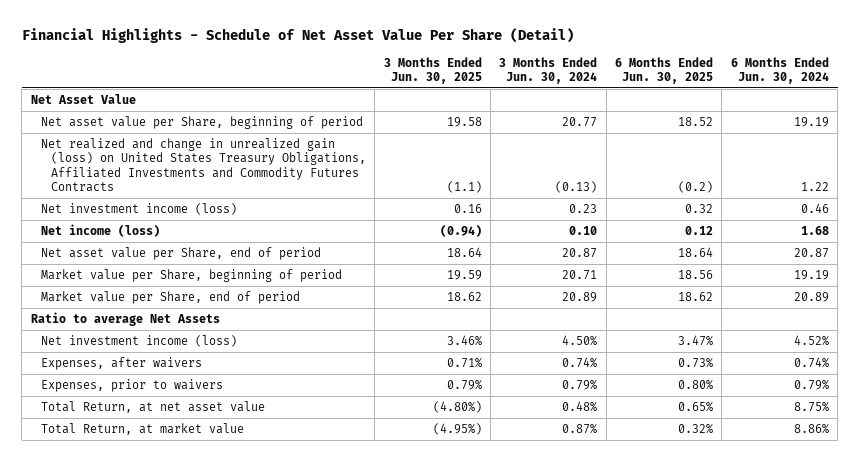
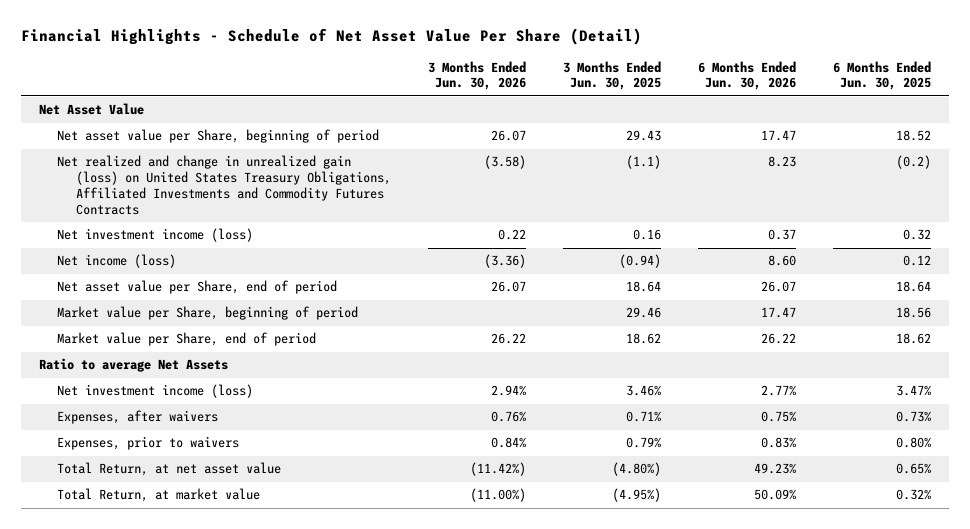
- | 3 Months Ended Jun. 30, 2025 | 3 Months Ended Jun. 30, 2024 | 6 Months Ended Jun. 30, 2025 | 6 Months Ended Jun. 30, 2024
+ | 3 Months Ended Jun. 30, 2026 | 3 Months Ended Jun. 30, 2025 | 6 Months Ended Jun. 30, 2026 | 6 Months Ended Jun. 30, 2025
- Net asset value per Share, beginning of period | 19.58 | 20.77 | 18.52 | 19.19
+ Net asset value per Share, beginning of period | 26.07 | 29.43 | 17.47 | 18.52
- Market value per Share, beginning of period | 19.59 | 20.71 | 18.56 | 19.19
+ Market value per Share, beginning of period | | 29.46 | 17.47 | 18.56

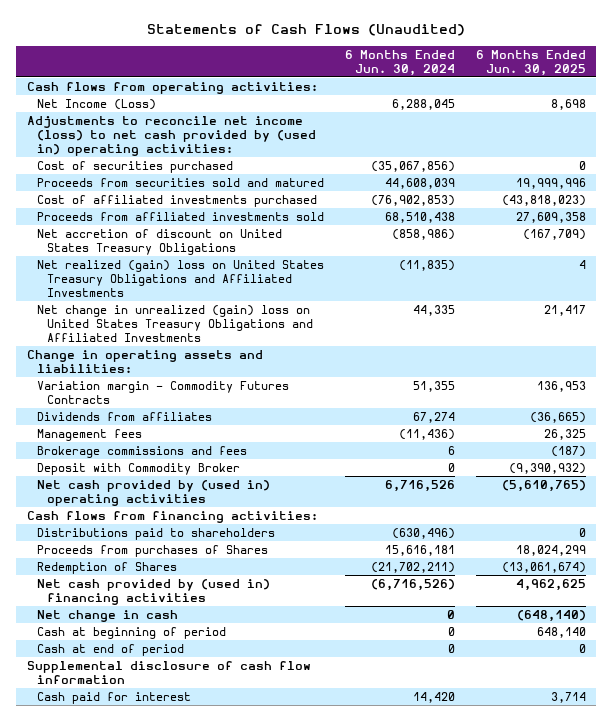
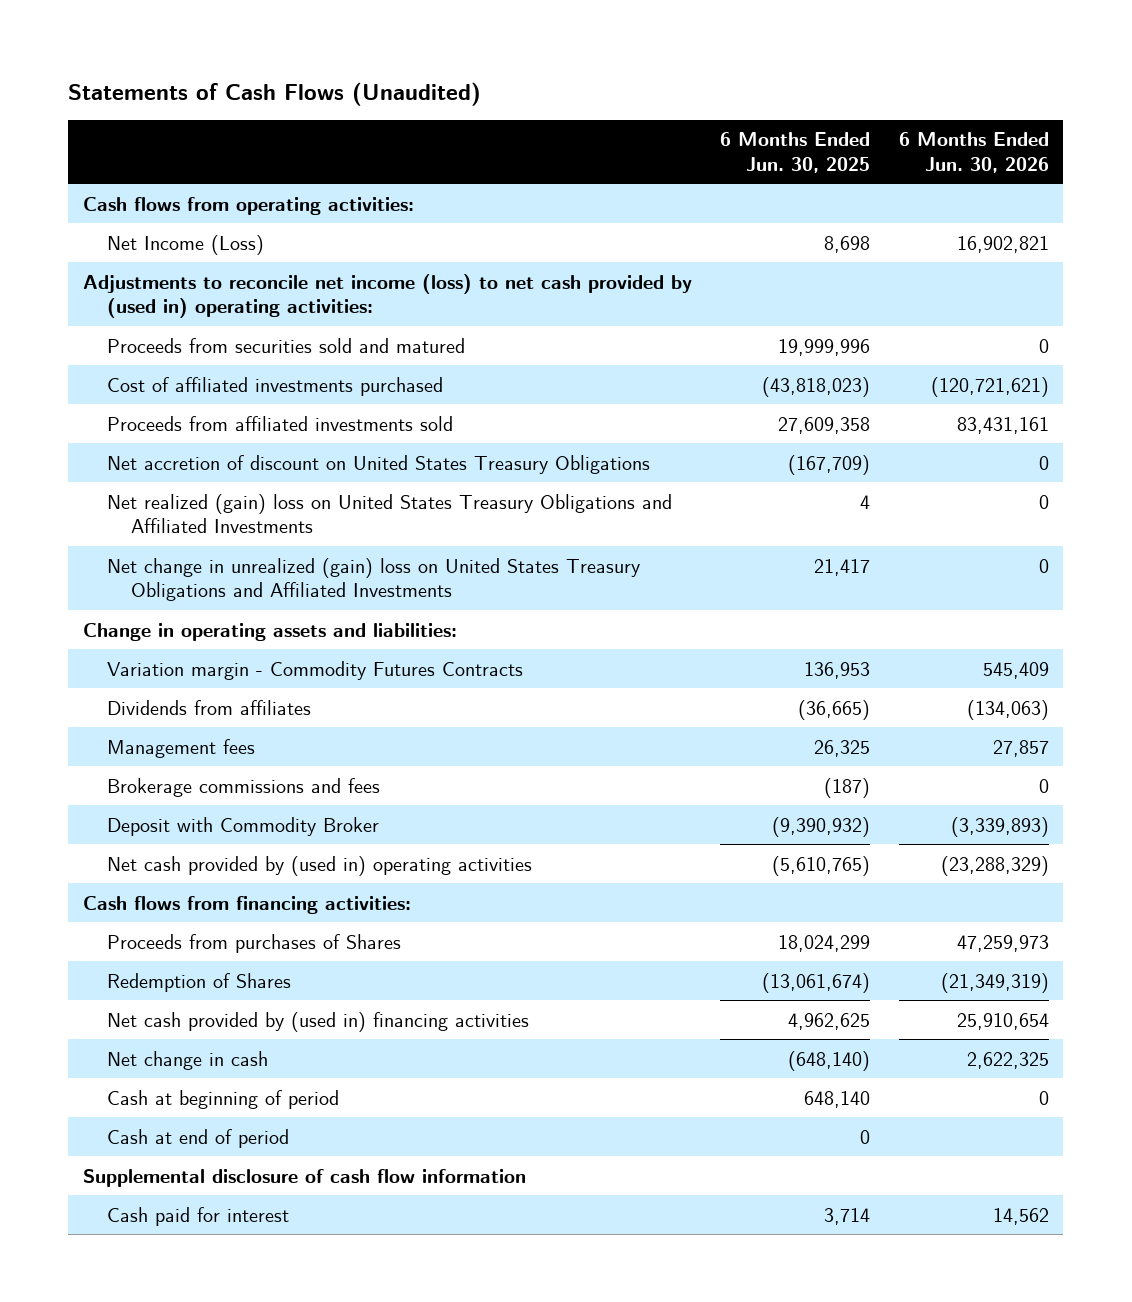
- | 6 Months Ended Jun. 30, 2024 | 6 Months Ended Jun. 30, 2025
+ | 6 Months Ended Jun. 30, 2025 | 6 Months Ended Jun. 30, 2026
- Cost of securities purchased | (35,067,856) | 0
- Distributions paid to shareholders | (630,496) | 0

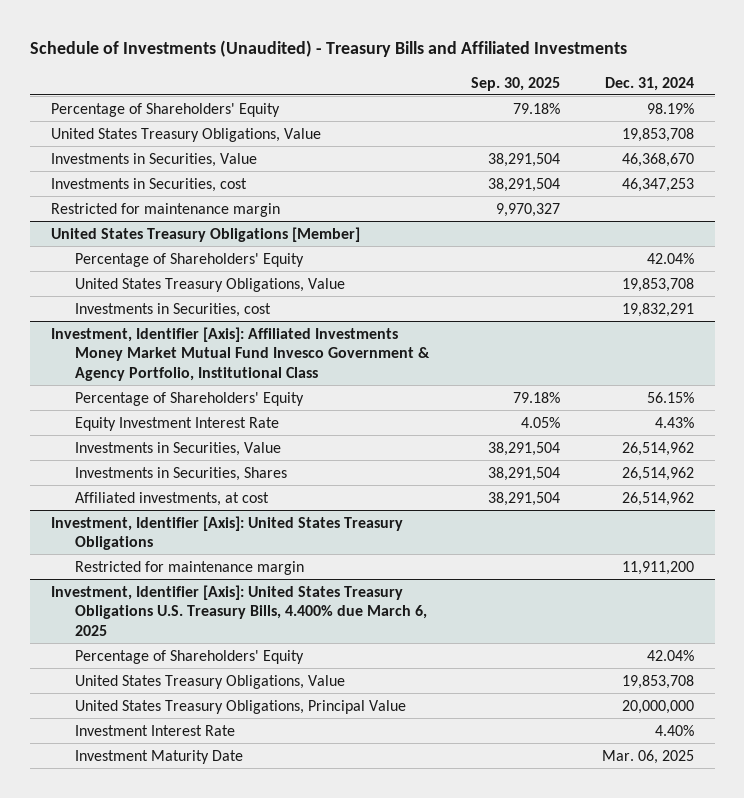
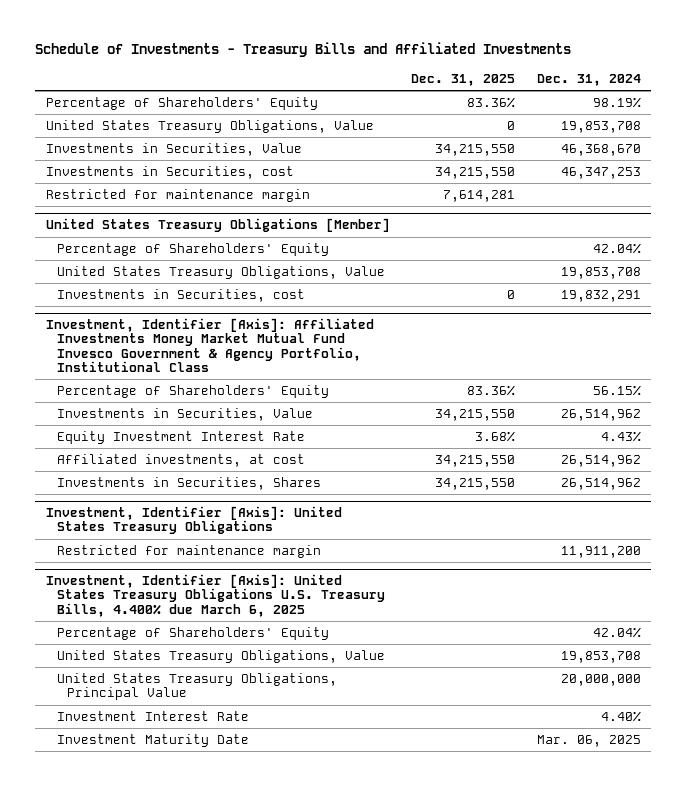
- Schedule of Investments (Unaudited) - Treasury Bills and Affiliated Investments
+ Schedule of Investments - Treasury Bills and Affiliated Investments
- | Sep. 30, 2025 | Dec. 31, 2024
+ | Dec. 31, 2025 | Dec. 31, 2024
@ Investment, Identifier [Axis]: Affiliated Investments Money Market Mutual Fund Invesco Government & Agency Portfolio, Institutional Class
moved down: Equity Investment Interest Rate | 3.68% | 4.43%
moved down: Investments in Securities, Shares | 34,215,550 | 26,514,962

